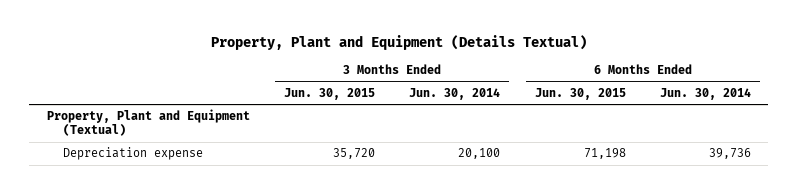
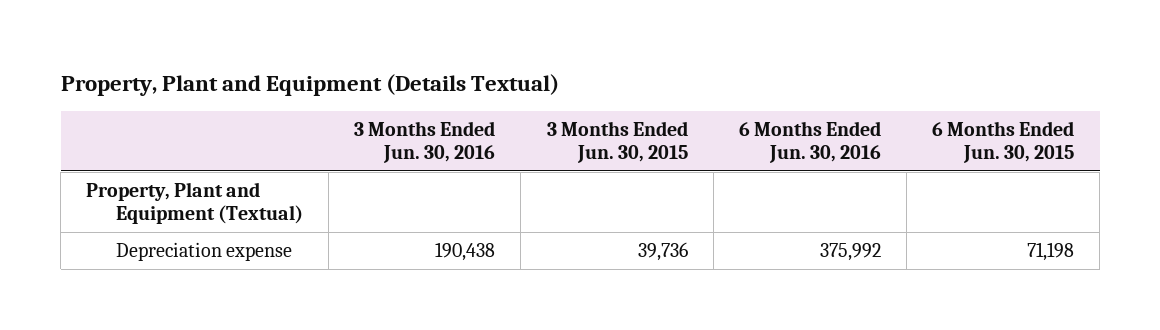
- | 3 Months Ended Jun. 30, 2015 | 3 Months Ended Jun. 30, 2014 | 6 Months Ended Jun. 30, 2015 | 6 Months Ended Jun. 30, 2014
+ | 3 Months Ended Jun. 30, 2016 | 3 Months Ended Jun. 30, 2015 | 6 Months Ended Jun. 30, 2016 | 6 Months Ended Jun. 30, 2015
- Depreciation expense | 35,720 | 20,100 | 71,198 | 39,736
+ Depreciation expense | 190,438 | 39,736 | 375,992 | 71,198

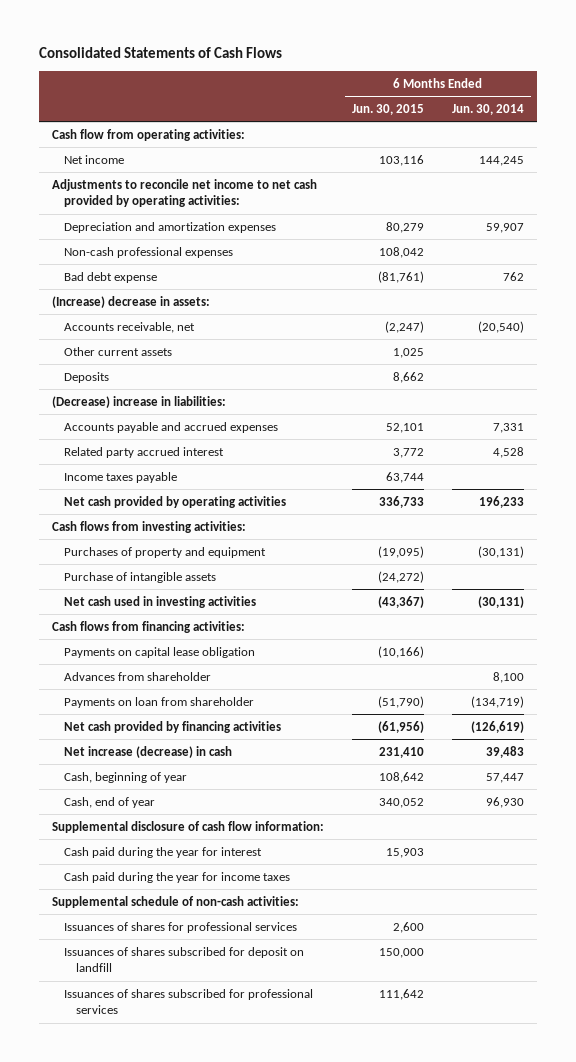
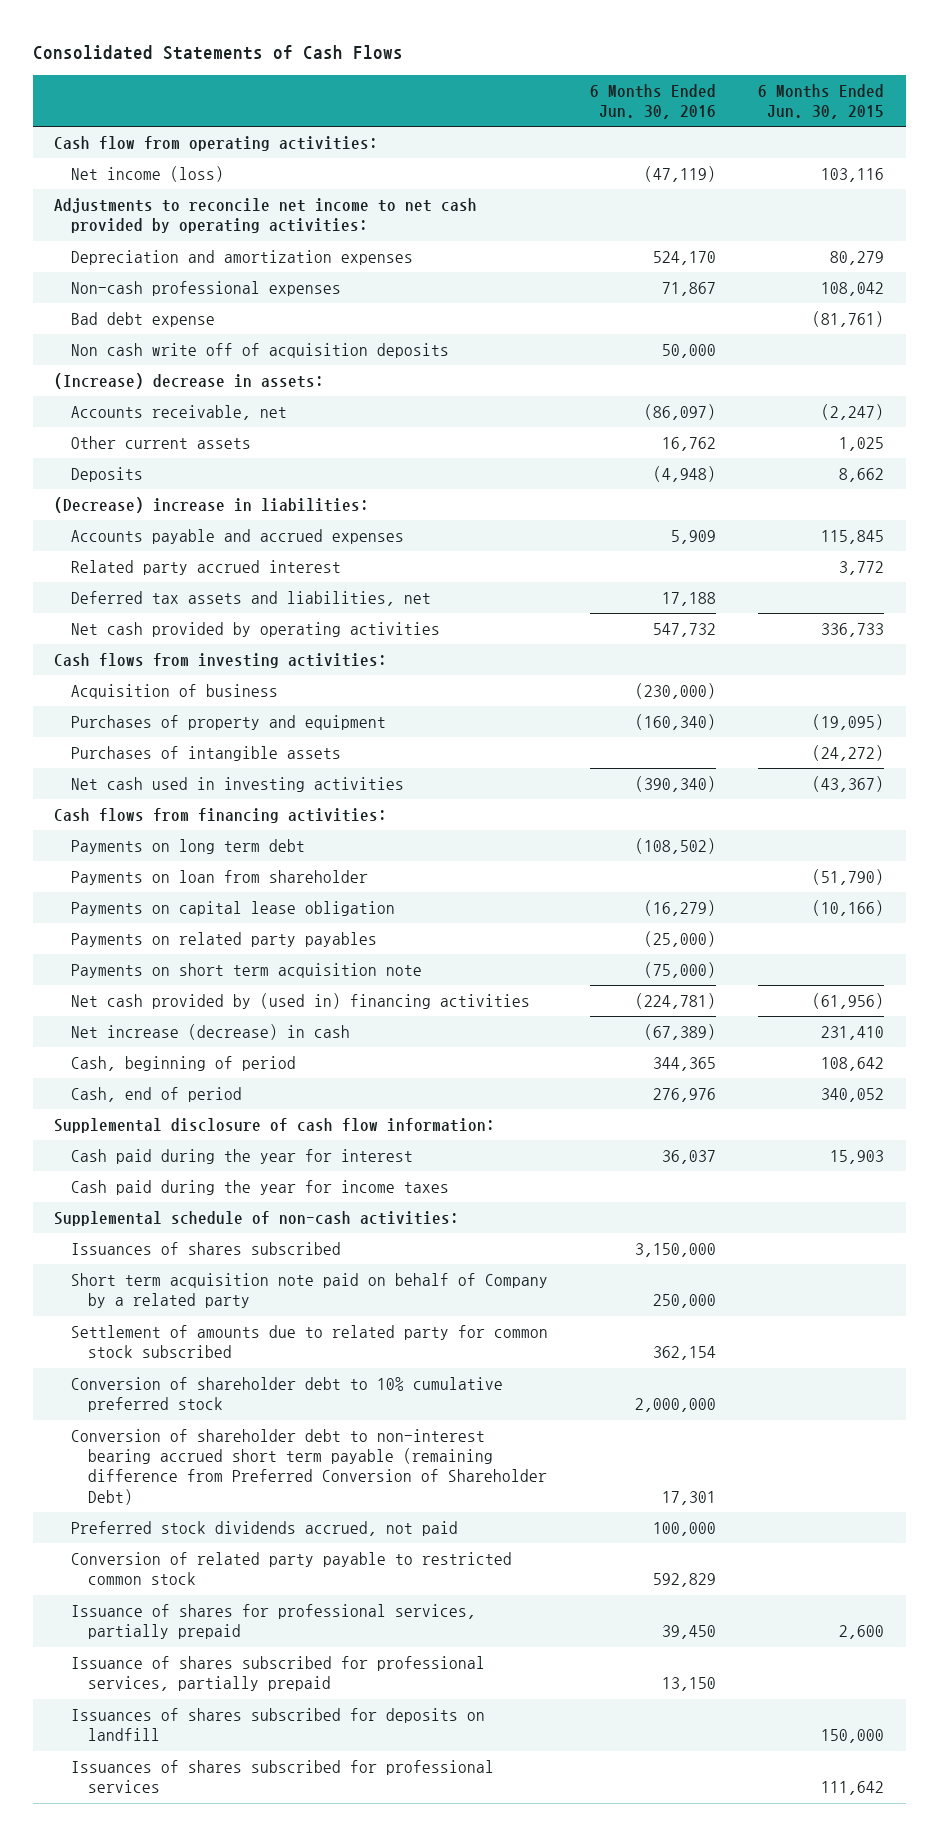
- | 6 Months Ended Jun. 30, 2015 | 6 Months Ended Jun. 30, 2014
+ | 6 Months Ended Jun. 30, 2016 | 6 Months Ended Jun. 30, 2015
- Net income | 103,116 | 144,245
+ Net income (loss) | (47,119) | 103,116
+ Non cash write off of acquisition deposits | 50,000 |
- Accounts payable and accrued expenses | 52,101 | 7,331
+ Accounts payable and accrued expenses | 5,909 | 115,845
- Income taxes payable | 63,744 |
+ Deferred tax assets and liabilities, net | 17,188 |
+ Acquisition of business | (230,000) |
- Purchase of intangible assets | (24,272) |
+ Purchases of intangible assets | | (24,272)
- Advances from shareholder | | 8,100
+ Payments on long term debt | (108,502) |
- Net cash provided by financing activities | (61,956) | (126,619)
moved down: Payments on capital lease obligation | (16,279) | (10,166)
+ Payments on related party payables | (25,000) |
+ Payments on short term acquisition note | (75,000) |
+ Net cash provided by (used in) financing activities | (224,781) | (61,956)
- Cash, beginning of year | 108,642 | 57,447
- Cash, end of year | 340,052 | 96,930
+ Cash, beginning of period | 344,365 | 108,642
+ Cash, end of period | 276,976 | 340,052
- Issuances of shares for professional services | 2,600 |
- Issuances of shares subscribed for deposit on landfill | 150,000 |
+ Issuances of shares subscribed | 3,150,000 |
+ Short term acquisition note paid on behalf of Company by a related party | 250,000 |
+ Settlement of amounts due to related party for common stock subscribed | 362,154 |
+ Conversion of shareholder debt to 10% cumulative preferred stock | 2,000,000 |
+ Conversion of shareholder debt to non-interest bearing accrued short term payable (remaining difference from Preferred Conversion of Shareholder Debt) | 17,301 |
+ Preferred stock dividends accrued, not paid | 100,000 |
+ Conversion of related party payable to restricted common stock | 592,829 |
+ Issuance of shares for professional services, partially prepaid | 39,450 | 2,600
+ Issuance of shares subscribed for professional services, partially prepaid | 13,150 |
+ Issuances of shares subscribed for deposits on landfill | | 150,000

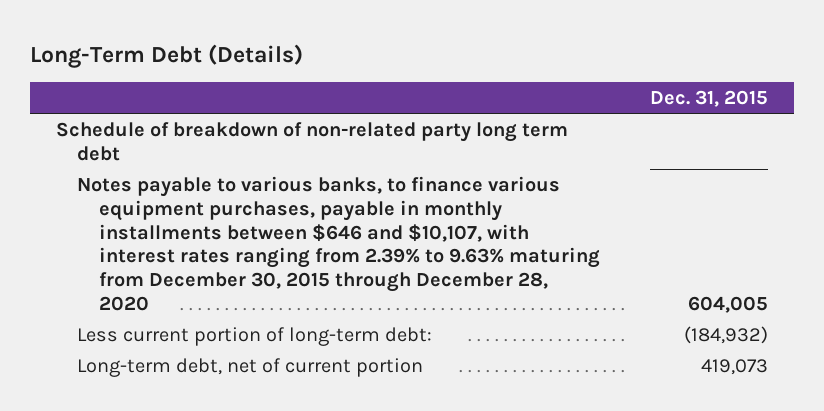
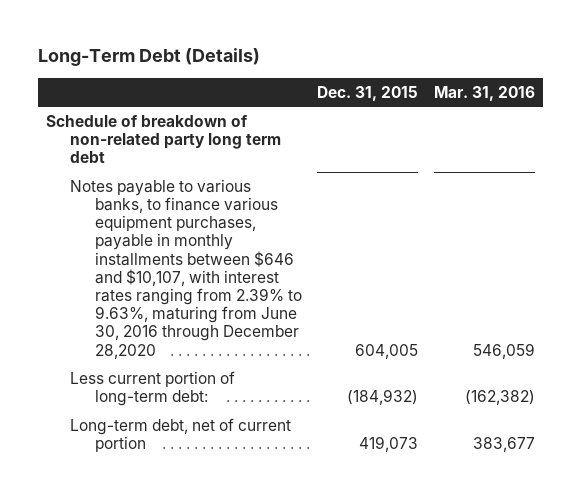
- | Dec. 31, 2015
+ | Dec. 31, 2015 | Mar. 31, 2016
- Notes payable to various banks, to finance various equipment purchases, payable in monthly installments between $646 and $10,107, with interest rates ranging from 2.39% to 9.63% maturing from December 30, 2015 through December 28, 2020 | 604,005
+ Notes payable to various banks, to finance various equipment purchases, payable in monthly installments between $646 and $10,107, with interest rates ranging from 2.39% to 9.63%, maturing from June 30, 2016 through December 28,2020 | 604,005 | 546,059

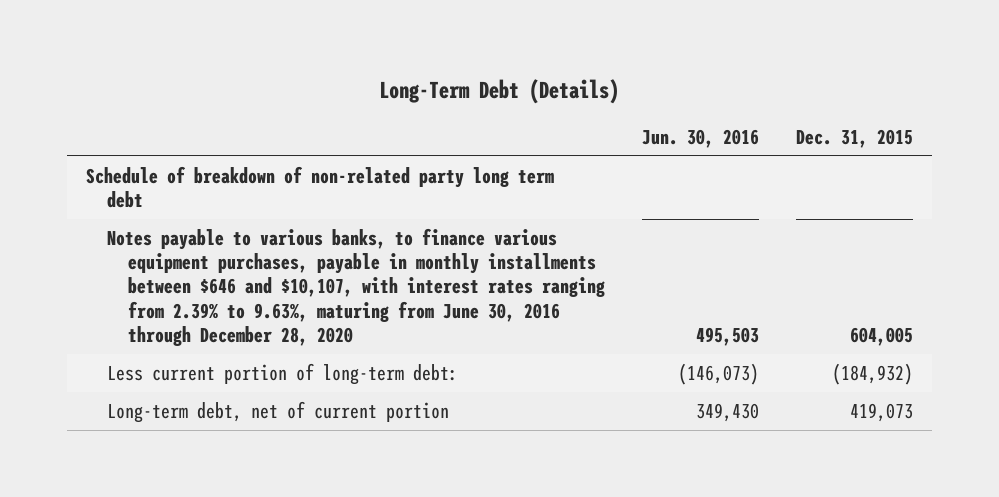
- | Dec. 31, 2015 | Mar. 31, 2016
+ | Jun. 30, 2016 | Dec. 31, 2015
- Notes payable to various banks, to finance various equipment purchases, payable in monthly installments between $646 and $10,107, with interest rates ranging from 2.39% to 9.63%, maturing from June 30, 2016 through December 28,2020 | 604,005 | 546,059
+ Notes payable to various banks, to finance various equipment purchases, payable in monthly installments between $646 and $10,107, with interest rates ranging from 2.39% to 9.63%, maturing from June 30, 2016 through December 28, 2020 | 495,503 | 604,005

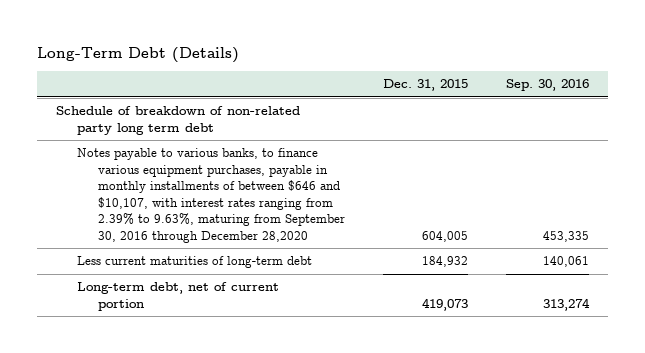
- | Jun. 30, 2016 | Dec. 31, 2015
+ | Dec. 31, 2015 | Sep. 30, 2016
- Notes payable to various banks, to finance various equipment purchases, payable in monthly installments between $646 and $10,107, with interest rates ranging from 2.39% to 9.63%, maturing from June 30, 2016 through December 28, 2020 | 495,503 | 604,005
- Less current portion of long-term debt: | (146,073) | (184,932)
+ Notes payable to various banks, to finance various equipment purchases, payable in monthly installments of between $646 and $10,107, with interest rates ranging from 2.39% to 9.63%, maturing from September 30, 2016 through December 28,2020 | 604,005 | 453,335
+ Less current maturities of long-term debt | 184,932 | 140,061

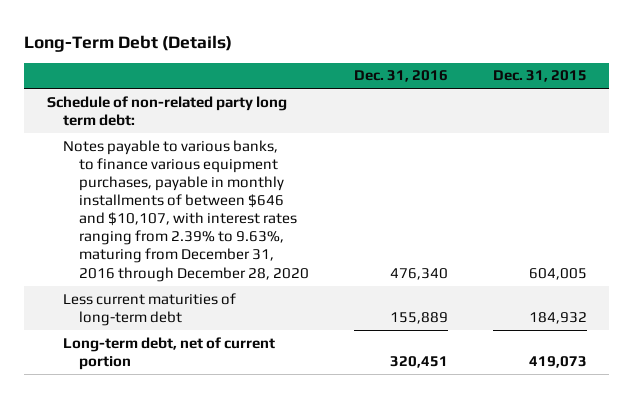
- | Dec. 31, 2015 | Sep. 30, 2016
+ | Dec. 31, 2016 | Dec. 31, 2015
- Schedule of breakdown of non-related party long term debt
- Notes payable to various banks, to finance various equipment purchases, payable in monthly installments of between $646 and $10,107, with interest rates ranging from 2.39% to 9.63%, maturing from September 30, 2016 through December 28,2020 | 604,005 | 453,335
+ Schedule of non-related party long term debt:
+ Notes payable to various banks, to finance various equipment purchases, payable in monthly installments of between $646 and $10,107, with interest rates ranging from 2.39% to 9.63%, maturing from December 31, 2016 through December 28, 2020 | 476,340 | 604,005

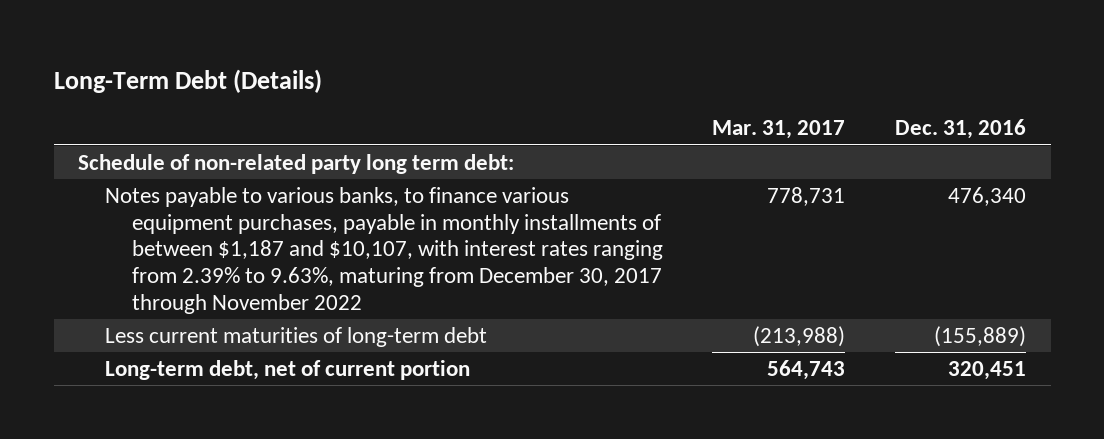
- | Dec. 31, 2016 | Dec. 31, 2015
+ | Mar. 31, 2017 | Dec. 31, 2016
- Notes payable to various banks, to finance various equipment purchases, payable in monthly installments of between $646 and $10,107, with interest rates ranging from 2.39% to 9.63%, maturing from December 31, 2016 through December 28, 2020 | 476,340 | 604,005
- Less current maturities of long-term debt | 155,889 | 184,932
+ Notes payable to various banks, to finance various equipment purchases, payable in monthly installments of between $1,187 and $10,107, with interest rates ranging from 2.39% to 9.63%, maturing from December 30, 2017 through November 2022 | 778,731 | 476,340
+ Less current maturities of long-term debt | (213,988) | (155,889)

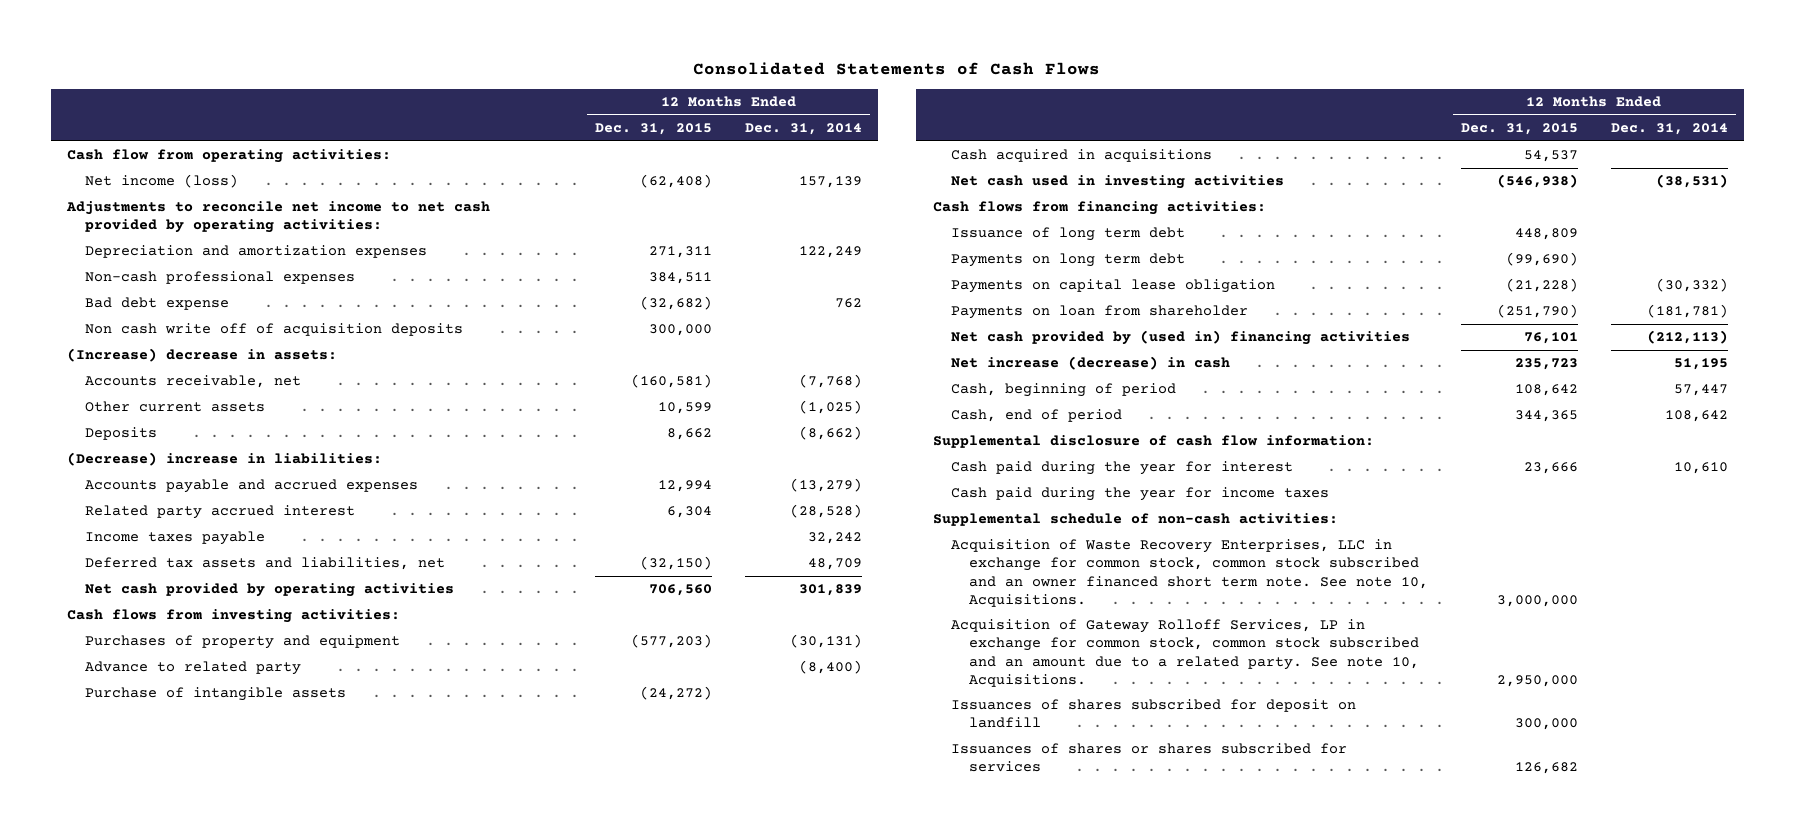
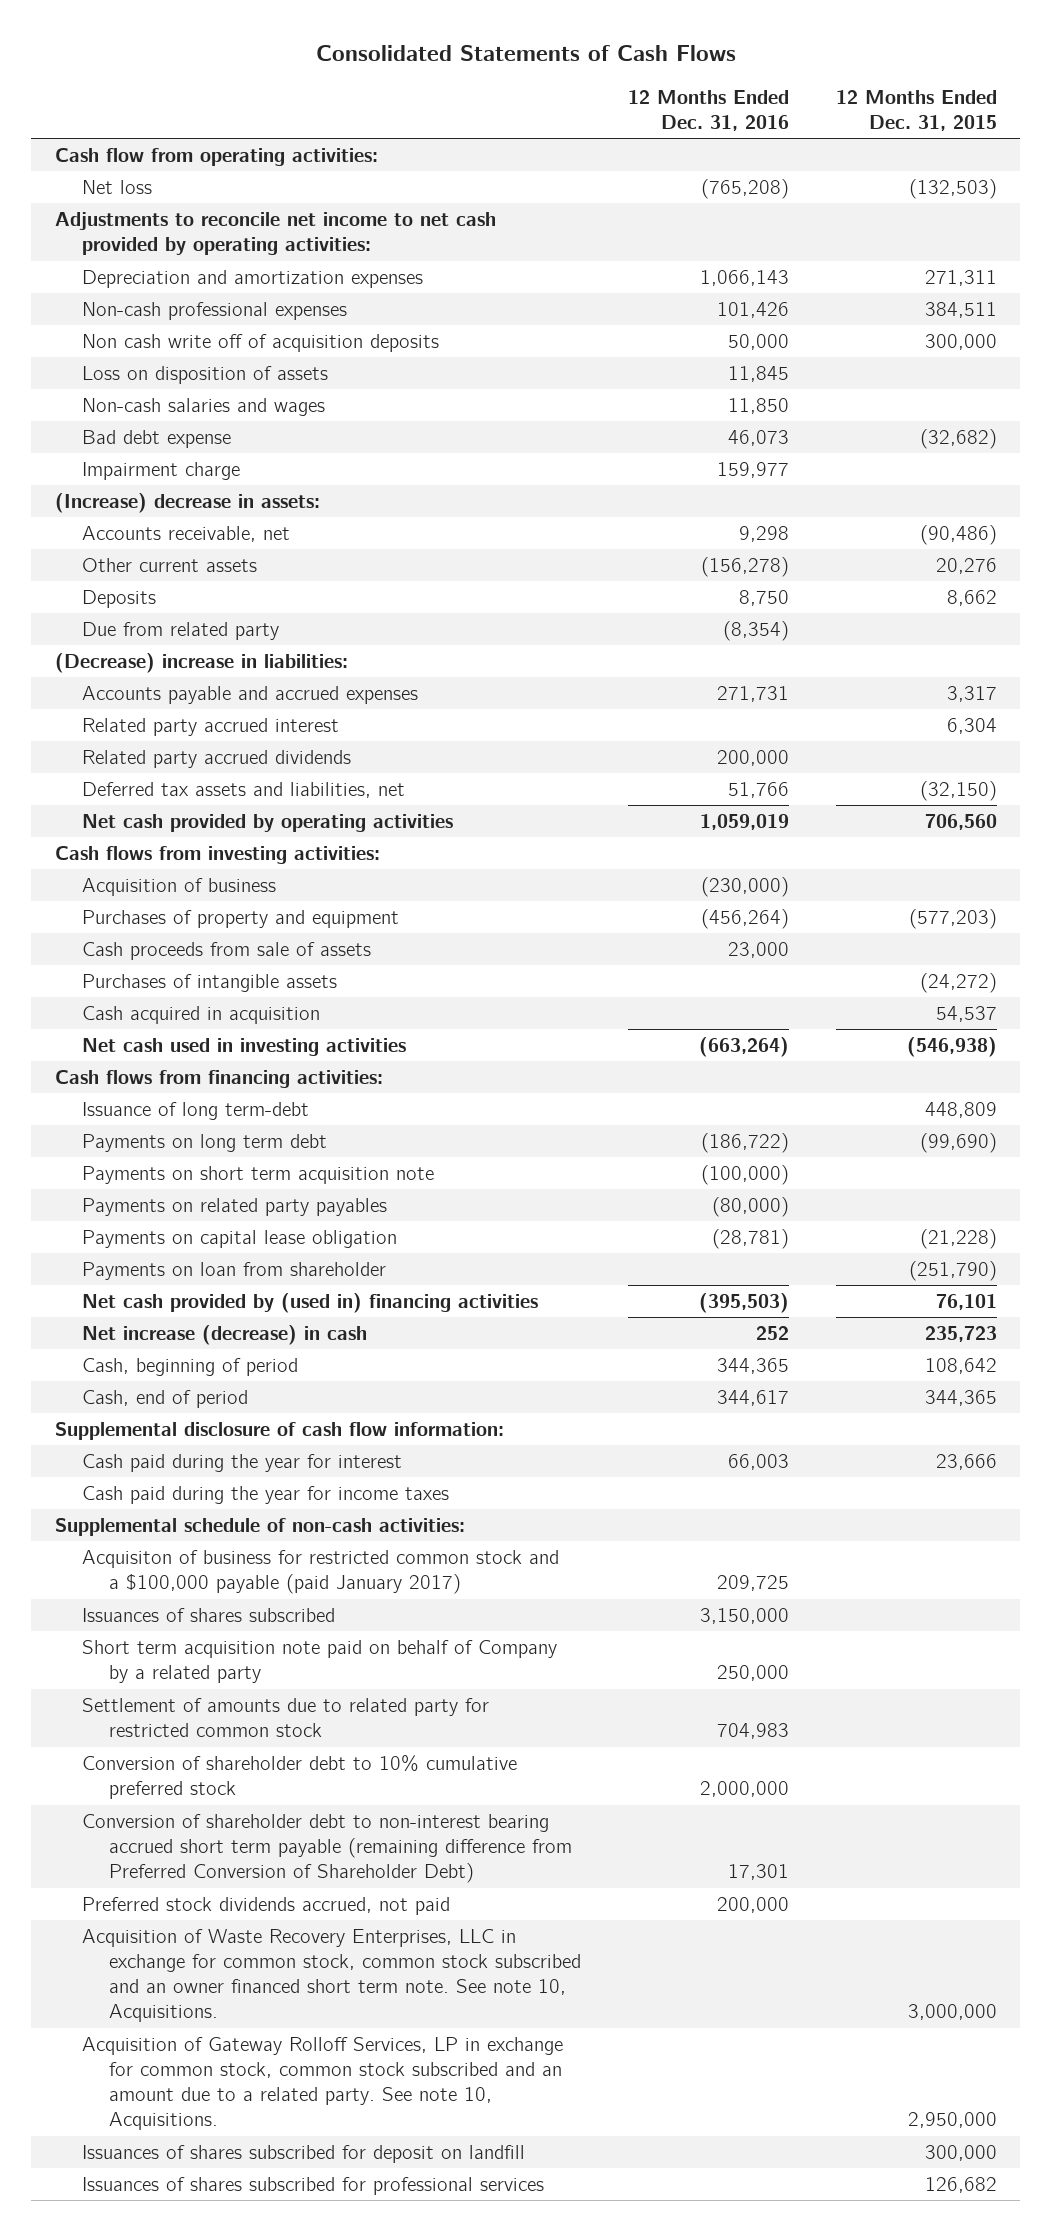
- | 12 Months Ended Dec. 31, 2015 | 12 Months Ended Dec. 31, 2014
+ | 12 Months Ended Dec. 31, 2016 | 12 Months Ended Dec. 31, 2015
- Net income (loss) | (62,408) | 157,139
+ Net loss | (765,208) | (132,503)
+ Loss on disposition of assets | 11,845 |
+ Non-cash salaries and wages | 11,850 |
moved down: Bad debt expense | 46,073 | (32,682)
+ Impairment charge | 159,977 |
- Accounts receivable, net | (160,581) | (7,768)
- Other current assets | 10,599 | (1,025)
+ Accounts receivable, net | 9,298 | (90,486)
+ Other current assets | (156,278) | 20,276
+ Due from related party | (8,354) |
- Accounts payable and accrued expenses | 12,994 | (13,279)
+ Accounts payable and accrued expenses | 271,731 | 3,317
- Income taxes payable | | 32,242
+ Related party accrued dividends | 200,000 |
+ Acquisition of business | (230,000) |
- Advance to related party | | (8,400)
- Purchase of intangible assets | (24,272) |
- Cash acquired in acquisitions | 54,537 |
+ Cash proceeds from sale of assets | 23,000 |
+ Purchases of intangible assets | | (24,272)
+ Cash acquired in acquisition | | 54,537
- Issuance of long term debt | 448,809 |
+ Issuance of long term-debt | | 448,809
+ Payments on short term acquisition note | (100,000) |
+ Payments on related party payables | (80,000) |
+ Acquisiton of business for restricted common stock and a $100,000 payable (paid January 2017) | 209,725 |
+ Issuances of shares subscribed | 3,150,000 |
+ Short term acquisition note paid on behalf of Company by a related party | 250,000 |
+ Settlement of amounts due to related party for restricted common stock | 704,983 |
+ Conversion of shareholder debt to 10% cumulative preferred stock | 2,000,000 |
+ Conversion of shareholder debt to non-interest bearing accrued short term payable (remaining difference from Preferred Conversion of Shareholder Debt) | 17,301 |
+ Preferred stock dividends accrued, not paid | 200,000 |
- Issuances of shares or shares subscribed for services | 126,682 |
+ Issuances of shares subscribed for professional services | | 126,682

